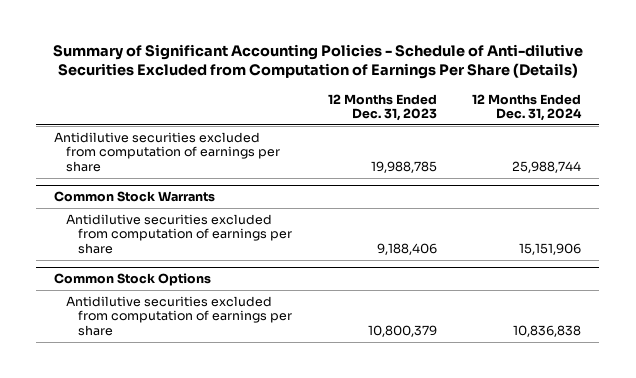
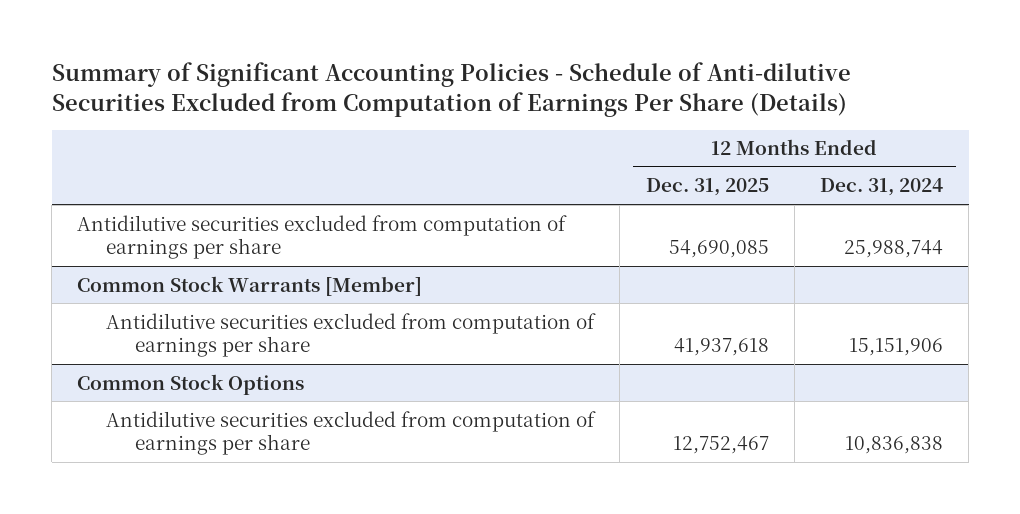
- | 12 Months Ended Dec. 31, 2023 | 12 Months Ended Dec. 31, 2024
+ | 12 Months Ended Dec. 31, 2025 | 12 Months Ended Dec. 31, 2024
- Common Stock Warrants
+ Common Stock Warrants [Member]

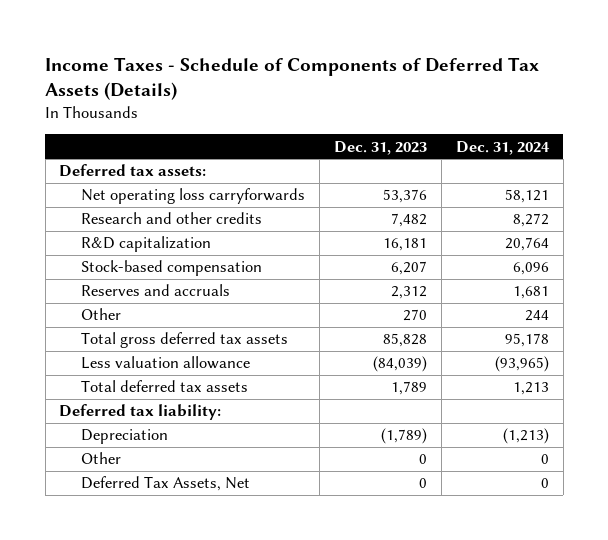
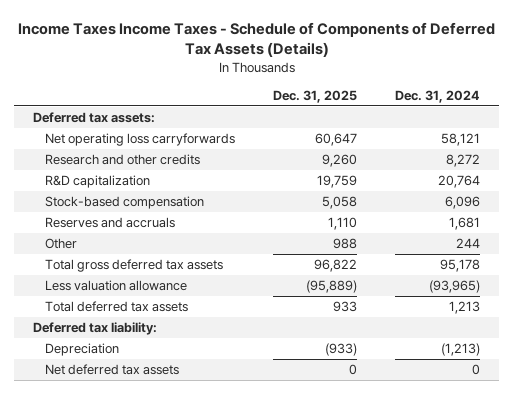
- Income Taxes - Schedule of Components of Deferred Tax Assets (Details)
+ Income Taxes Income Taxes - Schedule of Components of Deferred Tax Assets (Details)
- | Dec. 31, 2023 | Dec. 31, 2024
+ | Dec. 31, 2025 | Dec. 31, 2024
- Other | 0 | 0
- Deferred Tax Assets, Net | 0 | 0
+ Net deferred tax assets | 0 | 0

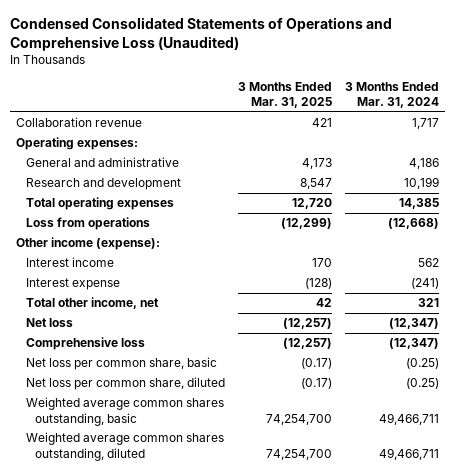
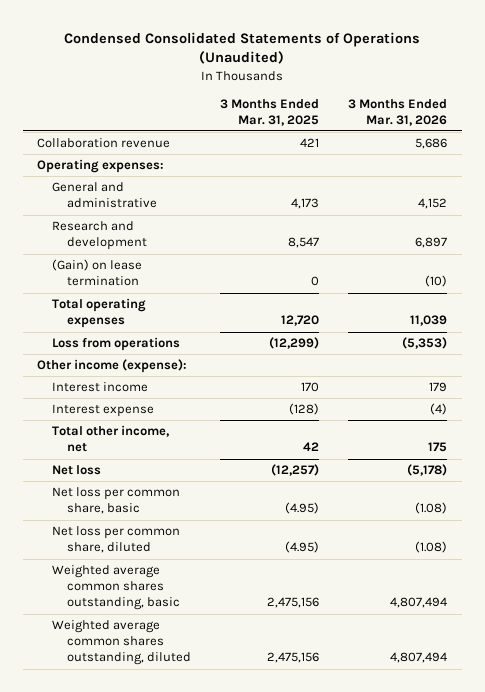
- Condensed Consolidated Statements of Operations and Comprehensive Loss (Unaudited)
+ Condensed Consolidated Statements of Operations (Unaudited)
- | 3 Months Ended Mar. 31, 2025 | 3 Months Ended Mar. 31, 2024
+ | 3 Months Ended Mar. 31, 2025 | 3 Months Ended Mar. 31, 2026
+ (Gain) on lease termination | 0 | (10)
- Comprehensive loss | (12,257) | (12,347)
- Net loss per common share, basic | (0.17) | (0.25)
- Net loss per common share, diluted | (0.17) | (0.25)
- Weighted average common shares outstanding, basic | 74,254,700 | 49,466,711
- Weighted average common shares outstanding, diluted | 74,254,700 | 49,466,711
+ Net loss per common share, basic | (4.95) | (1.08)
+ Net loss per common share, diluted | (4.95) | (1.08)
+ Weighted average common shares outstanding, basic | 2,475,156 | 4,807,494
+ Weighted average common shares outstanding, diluted | 2,475,156 | 4,807,494

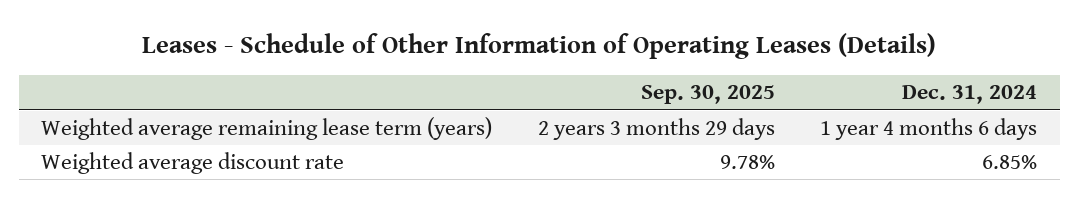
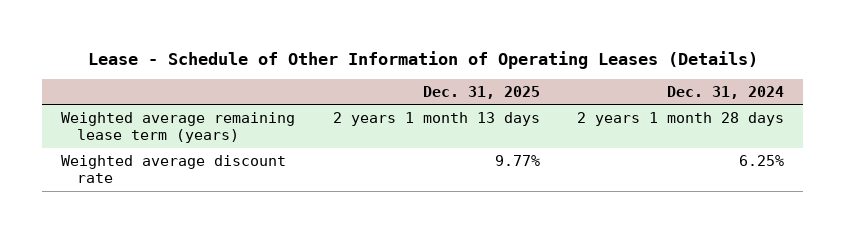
- Leases - Schedule of Other Information of Operating Leases (Details)
+ Lease - Schedule of Other Information of Operating Leases (Details)
- | Sep. 30, 2025 | Dec. 31, 2024
+ | Dec. 31, 2025 | Dec. 31, 2024
- Weighted average remaining lease term (years) | 2 years 3 months 29 days | 1 year 4 months 6 days
- Weighted average discount rate | 9.78% | 6.85%
+ Weighted average remaining lease term (years) | 2 years 1 month 13 days | 2 years 1 month 28 days
+ Weighted average discount rate | 9.77% | 6.25%

